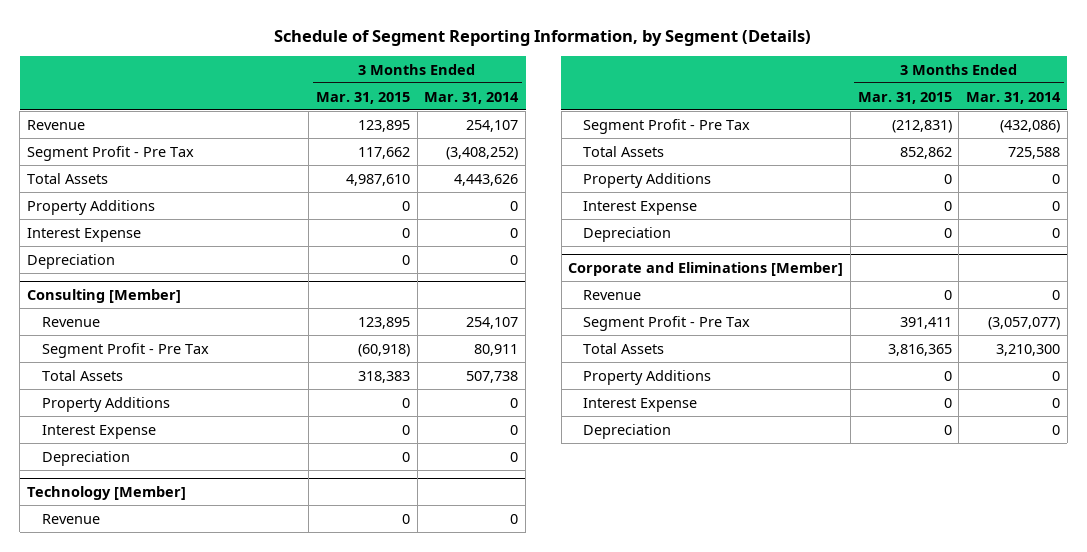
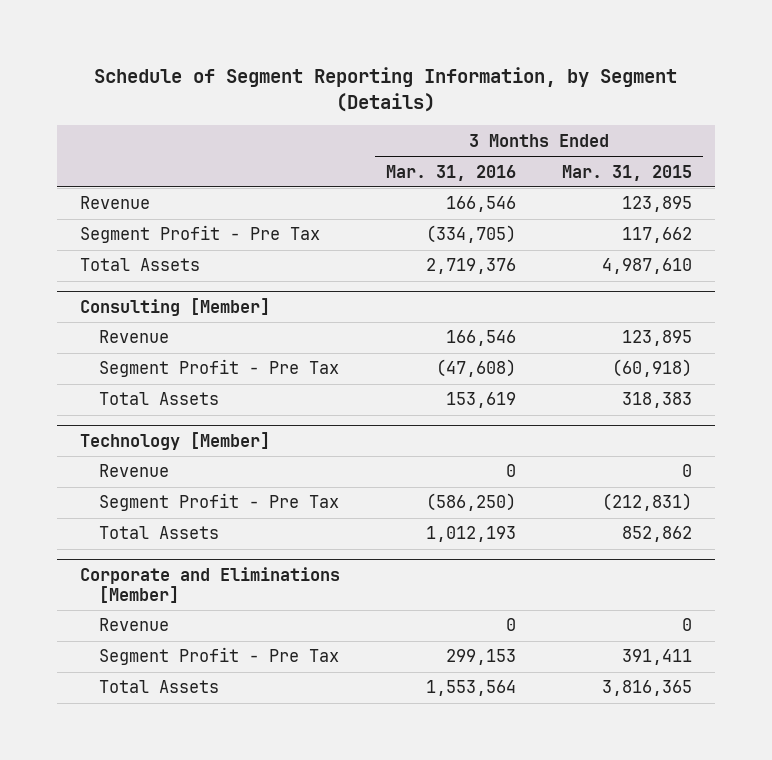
- | 3 Months Ended Mar. 31, 2015 | 3 Months Ended Mar. 31, 2014
+ | 3 Months Ended Mar. 31, 2016 | 3 Months Ended Mar. 31, 2015
- Property Additions | 0 | 0
- Interest Expense | 0 | 0
- Depreciation | 0 | 0
@ Consulting [Member]
- Property Additions | 0 | 0
- Interest Expense | 0 | 0
- Depreciation | 0 | 0
@ Technology [Member]
- Property Additions | 0 | 0
- Interest Expense | 0 | 0
- Depreciation | 0 | 0
@ Corporate and Eliminations [Member]
- Property Additions | 0 | 0
- Interest Expense | 0 | 0
- Depreciation | 0 | 0

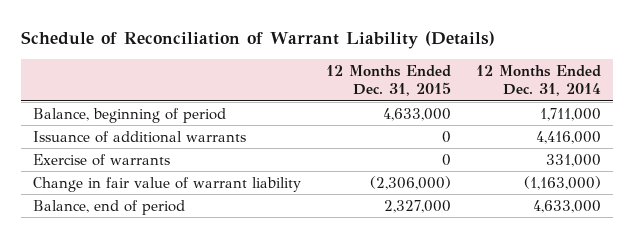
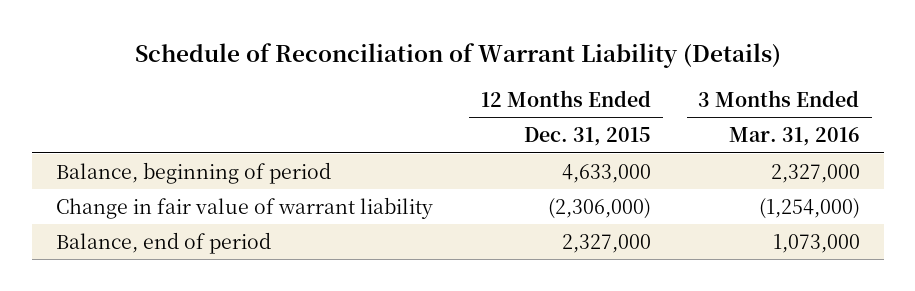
- | 12 Months Ended Dec. 31, 2015 | 12 Months Ended Dec. 31, 2014
+ | 12 Months Ended Dec. 31, 2015 | 3 Months Ended Mar. 31, 2016
- Issuance of additional warrants | 0 | 4,416,000
- Exercise of warrants | 0 | 331,000

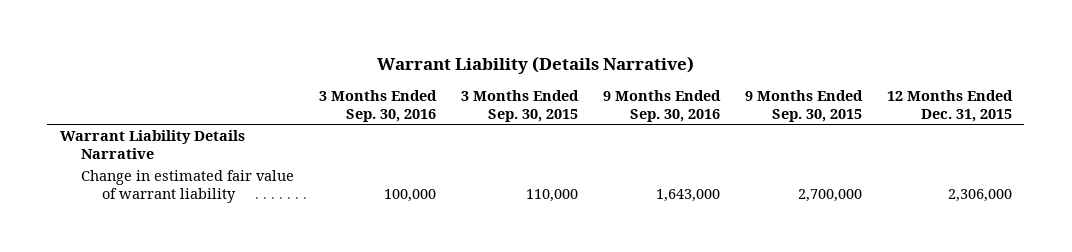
- Schedule of Reconciliation of Warrant Liability (Details)
+ Warrant Liability (Details Narrative)
- | 12 Months Ended Dec. 31, 2015 | 3 Months Ended Mar. 31, 2016
+ | 3 Months Ended Sep. 30, 2016 | 3 Months Ended Sep. 30, 2015 | 9 Months Ended Sep. 30, 2016 | 9 Months Ended Sep. 30, 2015 | 12 Months Ended Dec. 31, 2015
- Balance, beginning of period | 4,633,000 | 2,327,000
- Change in fair value of warrant liability | (2,306,000) | (1,254,000)
- Balance, end of period | 2,327,000 | 1,073,000
+ Warrant Liability Details Narrative
+ Change in estimated fair value of warrant liability | 100,000 | 110,000 | 1,643,000 | 2,700,000 | 2,306,000

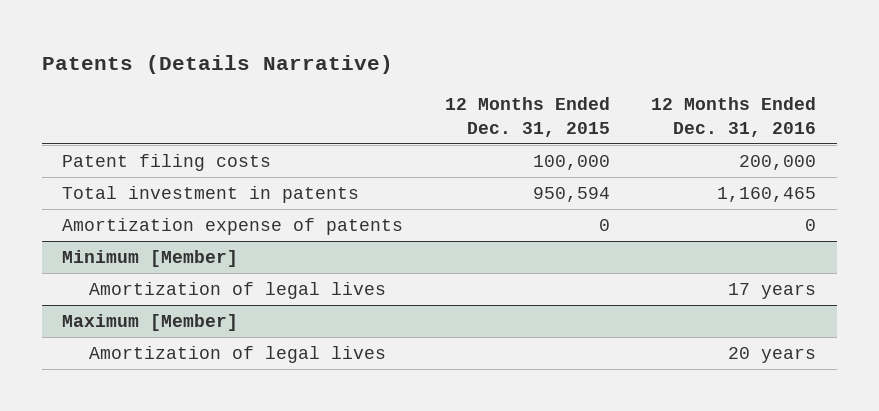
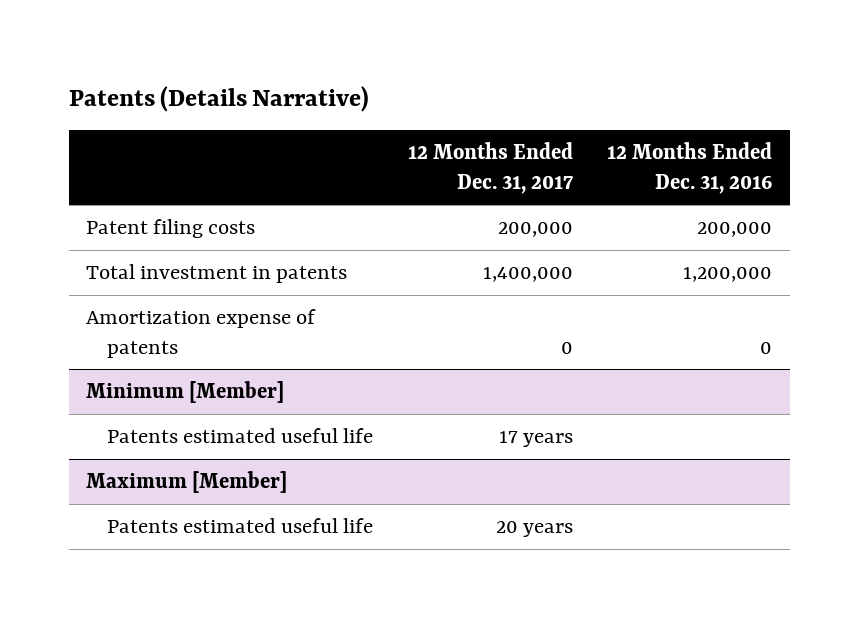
- | 12 Months Ended Dec. 31, 2015 | 12 Months Ended Dec. 31, 2016
+ | 12 Months Ended Dec. 31, 2017 | 12 Months Ended Dec. 31, 2016
- Total investment in patents | 950,594 | 1,160,465
+ Total investment in patents | 1,400,000 | 1,200,000
@ Minimum [Member]
- Amortization of legal lives | | 17 years
+ Patents estimated useful life | 17 years |
@ Maximum [Member]
- Amortization of legal lives | | 20 years
+ Patents estimated useful life | 20 years |

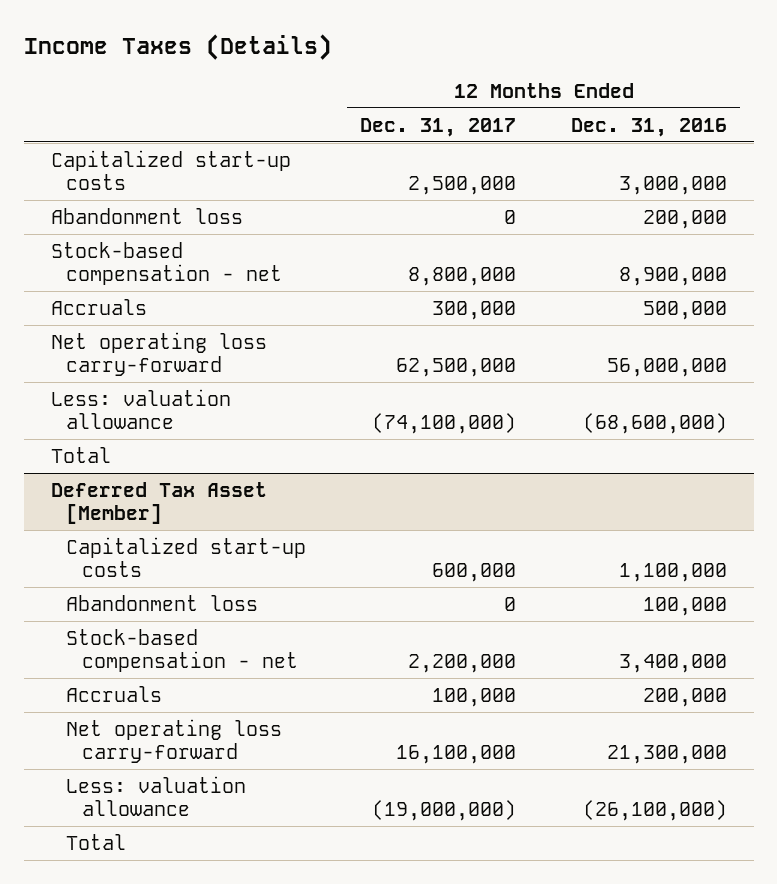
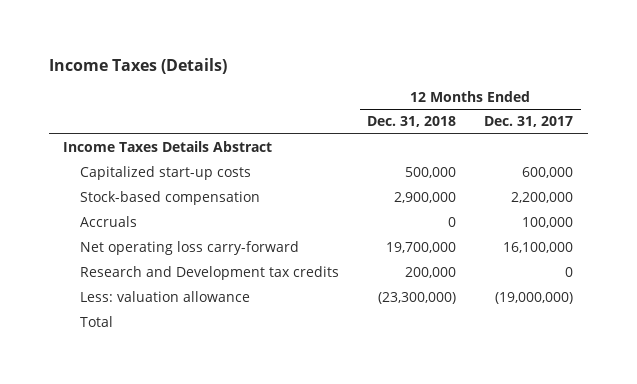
- | 12 Months Ended Dec. 31, 2017 | 12 Months Ended Dec. 31, 2016
+ | 12 Months Ended Dec. 31, 2018 | 12 Months Ended Dec. 31, 2017
- Capitalized start-up costs | 2,500,000 | 3,000,000
- Abandonment loss | 0 | 200,000
- Stock-based compensation - net | 8,800,000 | 8,900,000
- Accruals | 300,000 | 500,000
- Net operating loss carry-forward | 62,500,000 | 56,000,000
- Less: valuation allowance | (74,100,000) | (68,600,000)
- Total
- Deferred Tax Asset [Member]
+ Income Taxes Details Abstract
- Abandonment loss | 0 | 100,000
- Stock-based compensation - net | 2,200,000 | 3,400,000
+ Stock-based compensation | 2,900,000 | 2,200,000
+ Research and Development tax credits | 200,000 | 0

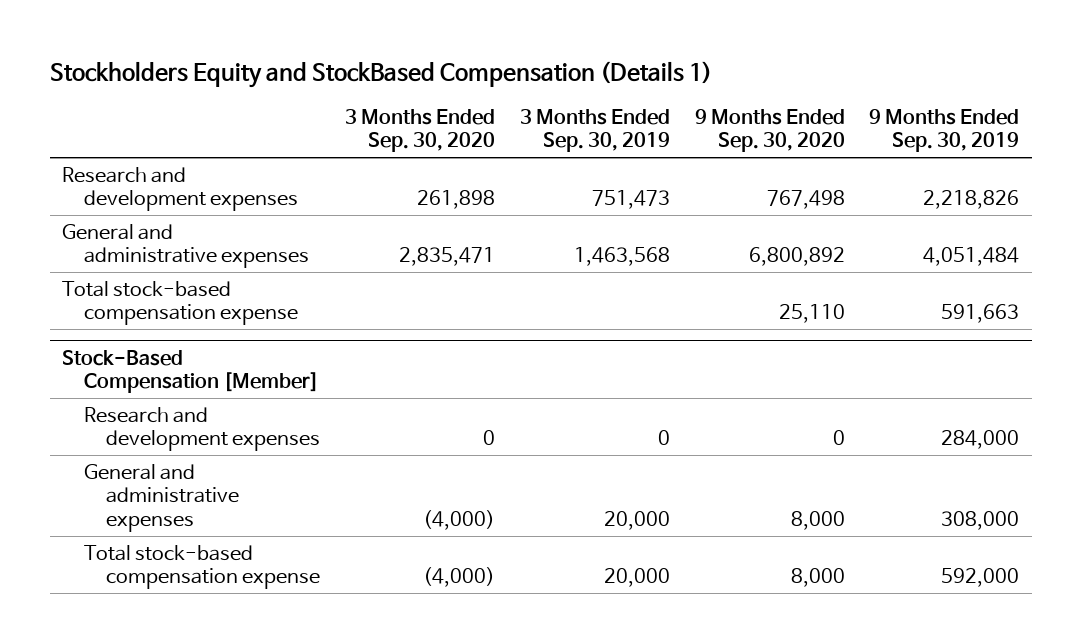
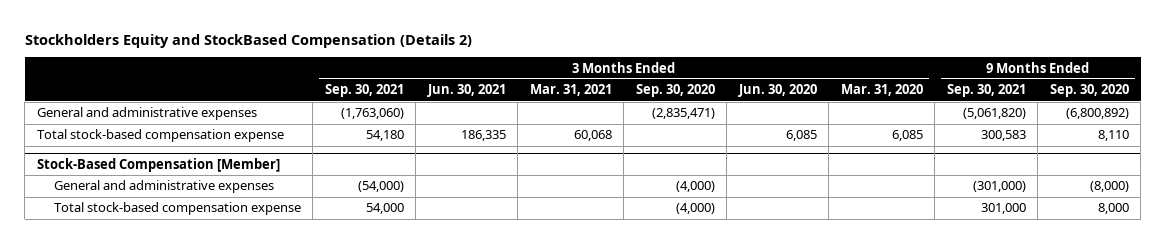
- Stockholders Equity and StockBased Compensation (Details 1)
+ Stockholders Equity and StockBased Compensation (Details 2)
- | 3 Months Ended Sep. 30, 2020 | 3 Months Ended Sep. 30, 2019 | 9 Months Ended Sep. 30, 2020 | 9 Months Ended Sep. 30, 2019
+ | 3 Months Ended Sep. 30, 2021 | 3 Months Ended Jun. 30, 2021 | 3 Months Ended Mar. 31, 2021 | 3 Months Ended Sep. 30, 2020 | 3 Months Ended Jun. 30, 2020 | 3 Months Ended Mar. 31, 2020 | 9 Months Ended Sep. 30, 2021 | 9 Months Ended Sep. 30, 2020
- Research and development expenses | 261,898 | 751,473 | 767,498 | 2,218,826
- General and administrative expenses | 2,835,471 | 1,463,568 | 6,800,892 | 4,051,484
- Total stock-based compensation expense | | | 25,110 | 591,663
+ General and administrative expenses | (1,763,060) | | | (2,835,471) | | | (5,061,820) | (6,800,892)
+ Total stock-based compensation expense | 54,180 | 186,335 | 60,068 | | 6,085 | 6,085 | 300,583 | 8,110
@ Stock-Based Compensation [Member]
- Research and development expenses | 0 | 0 | 0 | 284,000
- General and administrative expenses | (4,000) | 20,000 | 8,000 | 308,000
+ General and administrative expenses | (54,000) | | | (4,000) | | | (301,000) | (8,000)

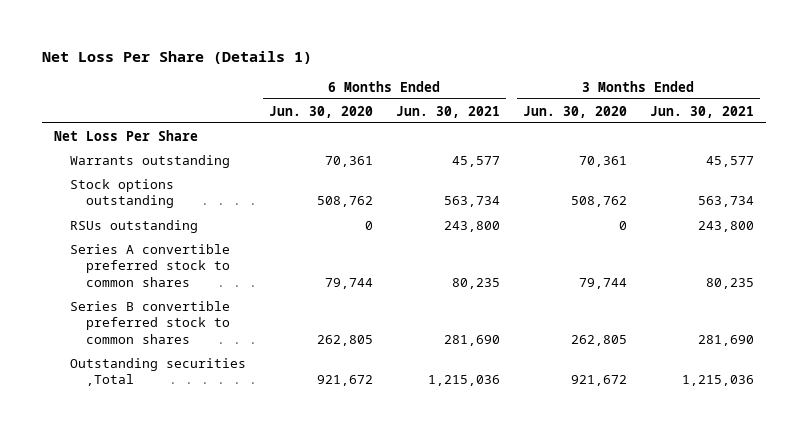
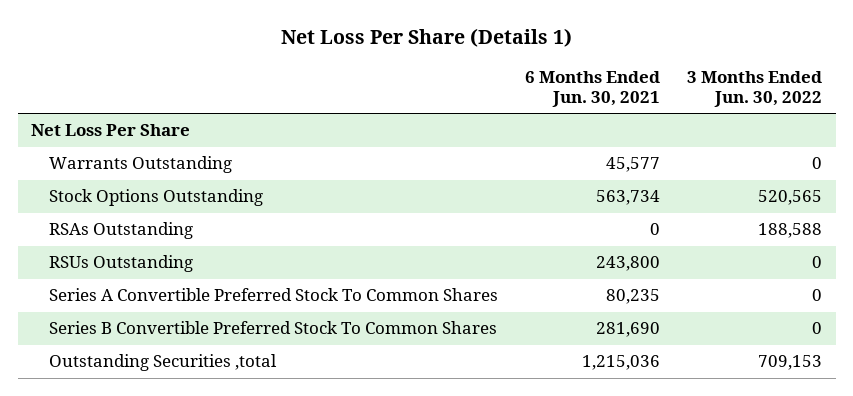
- | 6 Months Ended Jun. 30, 2020 | 6 Months Ended Jun. 30, 2021 | 3 Months Ended Jun. 30, 2020 | 3 Months Ended Jun. 30, 2021
+ | 6 Months Ended Jun. 30, 2021 | 3 Months Ended Jun. 30, 2022
- Warrants outstanding | 70,361 | 45,577 | 70,361 | 45,577
- Stock options outstanding | 508,762 | 563,734 | 508,762 | 563,734
- RSUs outstanding | 0 | 243,800 | 0 | 243,800
- Series A convertible preferred stock to common shares | 79,744 | 80,235 | 79,744 | 80,235
- Series B convertible preferred stock to common shares | 262,805 | 281,690 | 262,805 | 281,690
- Outstanding securities ,Total | 921,672 | 1,215,036 | 921,672 | 1,215,036
+ Warrants Outstanding | 45,577 | 0
+ Stock Options Outstanding | 563,734 | 520,565
+ RSAs Outstanding | 0 | 188,588
+ RSUs Outstanding | 243,800 | 0
+ Series A Convertible Preferred Stock To Common Shares | 80,235 | 0
+ Series B Convertible Preferred Stock To Common Shares | 281,690 | 0
+ Outstanding Securities ,total | 1,215,036 | 709,153

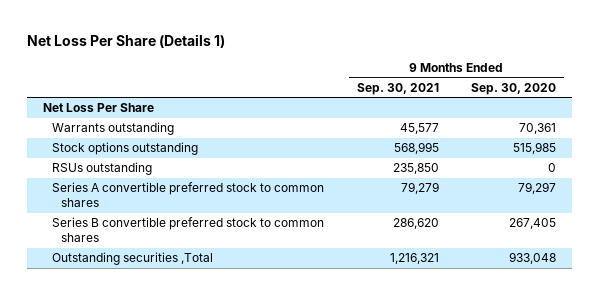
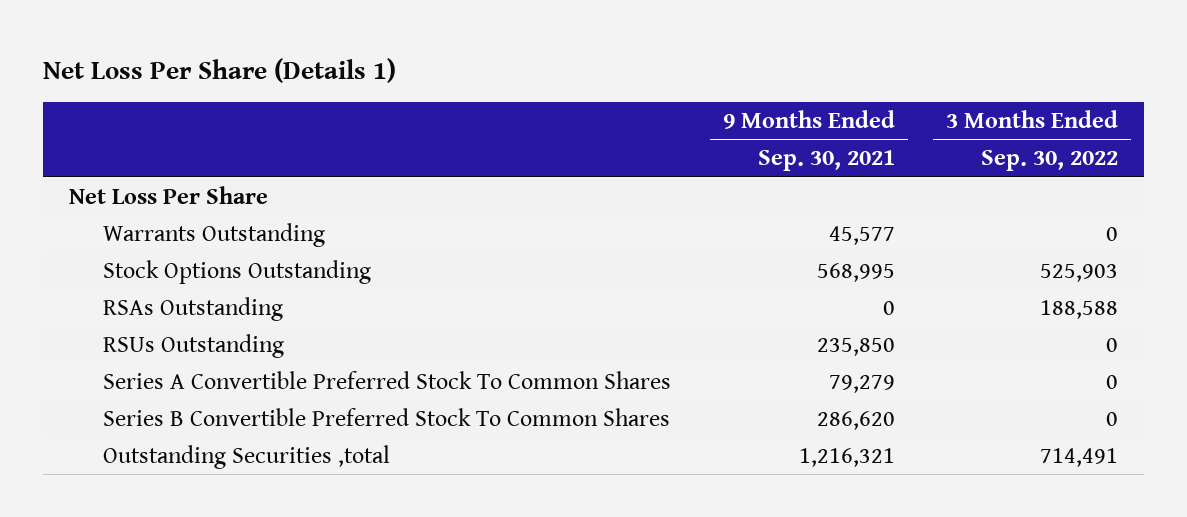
- | 9 Months Ended Sep. 30, 2021 | 9 Months Ended Sep. 30, 2020
+ | 9 Months Ended Sep. 30, 2021 | 3 Months Ended Sep. 30, 2022
- Warrants outstanding | 45,577 | 70,361
- Stock options outstanding | 568,995 | 515,985
- RSUs outstanding | 235,850 | 0
- Series A convertible preferred stock to common shares | 79,279 | 79,297
- Series B convertible preferred stock to common shares | 286,620 | 267,405
- Outstanding securities ,Total | 1,216,321 | 933,048
+ Warrants Outstanding | 45,577 | 0
+ Stock Options Outstanding | 568,995 | 525,903
+ RSAs Outstanding | 0 | 188,588
+ RSUs Outstanding | 235,850 | 0
+ Series A Convertible Preferred Stock To Common Shares | 79,279 | 0
+ Series B Convertible Preferred Stock To Common Shares | 286,620 | 0
+ Outstanding Securities ,total | 1,216,321 | 714,491

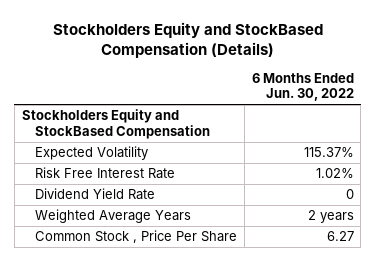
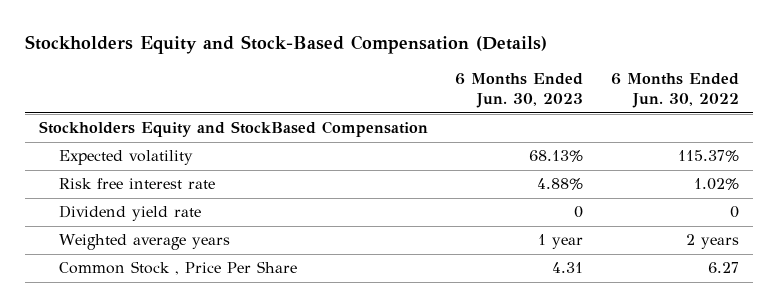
- Stockholders Equity and StockBased Compensation (Details)
+ Stockholders Equity and Stock-Based Compensation (Details)
- | 6 Months Ended Jun. 30, 2022
+ | 6 Months Ended Jun. 30, 2023 | 6 Months Ended Jun. 30, 2022
- Expected Volatility | 115.37%
- Risk Free Interest Rate | 1.02%
- Dividend Yield Rate | 0
- Weighted Average Years | 2 years
+ Expected volatility | 68.13% | 115.37%
+ Risk free interest rate | 4.88% | 1.02%
+ Dividend yield rate | 0 | 0
+ Weighted average years | 1 year | 2 years

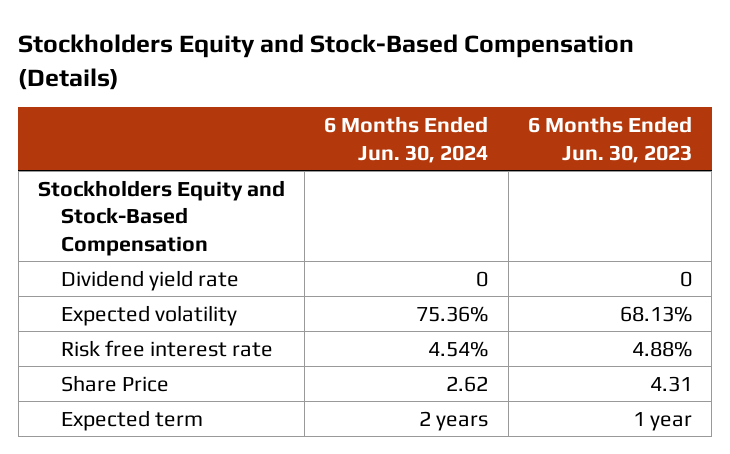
- | 6 Months Ended Jun. 30, 2023 | 6 Months Ended Jun. 30, 2022
+ | 6 Months Ended Jun. 30, 2024 | 6 Months Ended Jun. 30, 2023
- Stockholders Equity and StockBased Compensation
+ Stockholders Equity and Stock-Based Compensation
moved up: Dividend yield rate | 0 | 0
- Weighted average years | 1 year | 2 years
- Common Stock , Price Per Share | 4.31 | 6.27
+ Share Price | 2.62 | 4.31
+ Expected term | 2 years | 1 year

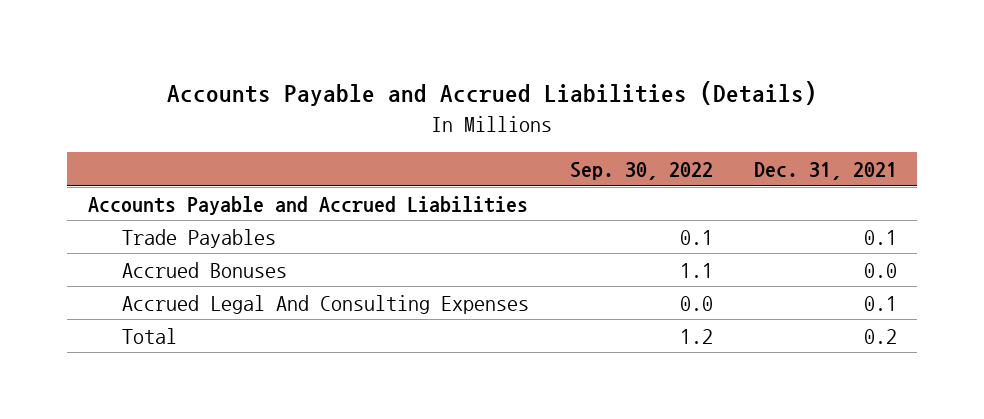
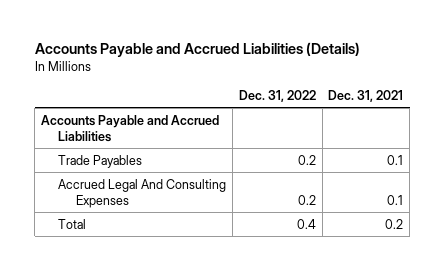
- | Sep. 30, 2022 | Dec. 31, 2021
+ | Dec. 31, 2022 | Dec. 31, 2021
- Accrued Bonuses | 1.1 | 0.0

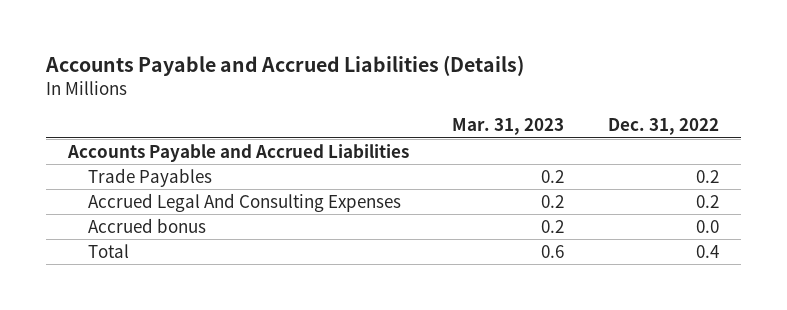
- | Dec. 31, 2022 | Dec. 31, 2021
+ | Mar. 31, 2023 | Dec. 31, 2022
+ Accrued bonus | 0.2 | 0.0

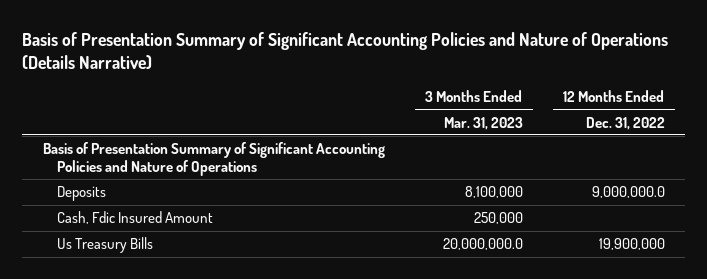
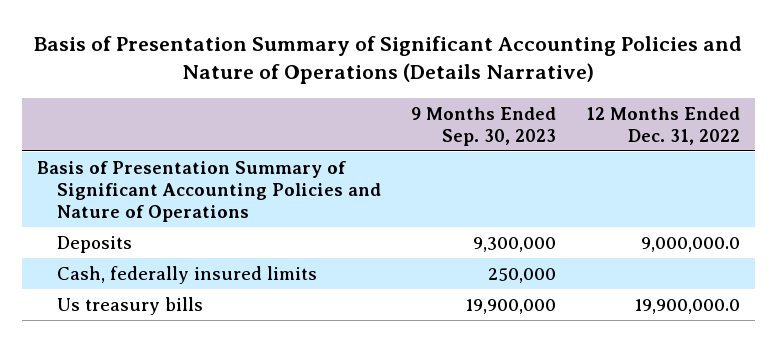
- | 3 Months Ended Mar. 31, 2023 | 12 Months Ended Dec. 31, 2022
+ | 9 Months Ended Sep. 30, 2023 | 12 Months Ended Dec. 31, 2022
- Cash, Fdic Insured Amount | 250,000 |
- Us Treasury Bills | 20,000,000.0 | 19,900,000
+ Cash, federally insured limits | 250,000 |
+ Us treasury bills | 19,900,000 | 19,900,000.0

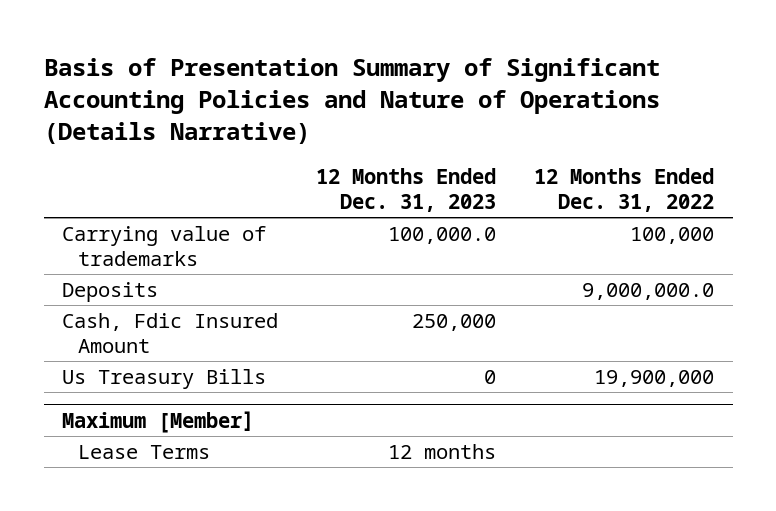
- | 9 Months Ended Sep. 30, 2023 | 12 Months Ended Dec. 31, 2022
+ | 12 Months Ended Dec. 31, 2023 | 12 Months Ended Dec. 31, 2022
- Basis of Presentation Summary of Significant Accounting Policies and Nature of Operations
+ Carrying value of trademarks | 100,000.0 | 100,000
- Cash, federally insured limits | 250,000 |
- Us treasury bills | 19,900,000 | 19,900,000.0
+ Cash, Fdic Insured Amount | 250,000 |
+ Us Treasury Bills | 0 | 19,900,000
+ Maximum [Member]
+ Lease Terms | 12 months |

